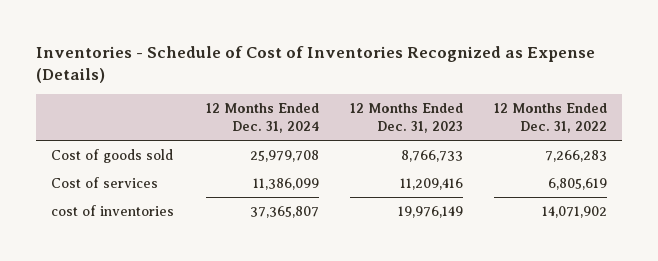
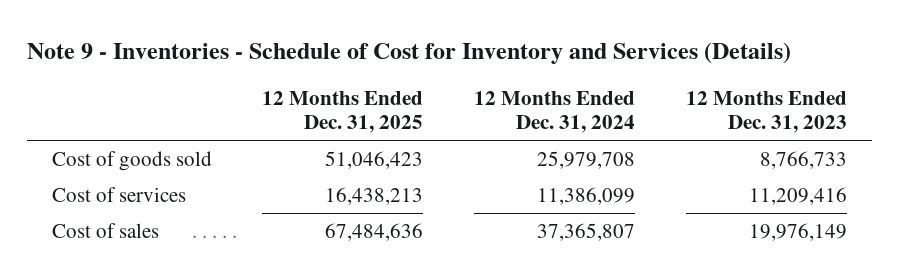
- Inventories - Schedule of Cost of Inventories Recognized as Expense (Details)
+ Note 9 - Inventories - Schedule of Cost for Inventory and Services (Details)
- | 12 Months Ended Dec. 31, 2024 | 12 Months Ended Dec. 31, 2023 | 12 Months Ended Dec. 31, 2022
+ | 12 Months Ended Dec. 31, 2025 | 12 Months Ended Dec. 31, 2024 | 12 Months Ended Dec. 31, 2023
- cost of inventories | 37,365,807 | 19,976,149 | 14,071,902
+ Cost of sales | 67,484,636 | 37,365,807 | 19,976,149

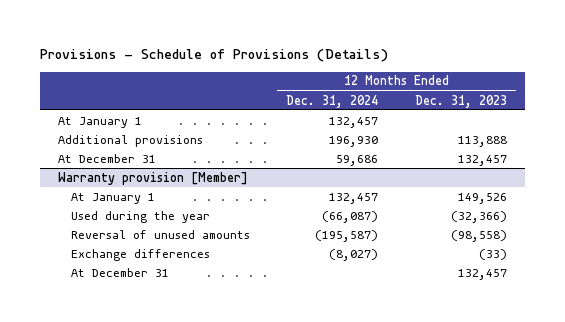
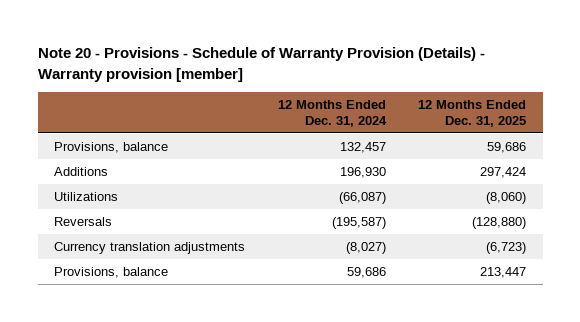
- Provisions - Schedule of Provisions (Details)
+ Note 20 - Provisions - Schedule of Warranty Provision (Details) - Warranty provision [member]
- | 12 Months Ended Dec. 31, 2024 | 12 Months Ended Dec. 31, 2023
+ | 12 Months Ended Dec. 31, 2024 | 12 Months Ended Dec. 31, 2025
- At January 1 | 132,457 |
- Additional provisions | 196,930 | 113,888
- At December 31 | 59,686 | 132,457
- Warranty provision [Member]
- At January 1 | 132,457 | 149,526
- Used during the year | (66,087) | (32,366)
- Reversal of unused amounts | (195,587) | (98,558)
- Exchange differences | (8,027) | (33)
- At December 31 | | 132,457
+ Provisions, balance | 132,457 | 59,686
+ Additions | 196,930 | 297,424
+ Utilizations | (66,087) | (8,060)
+ Reversals | (195,587) | (128,880)
+ Currency translation adjustments | (8,027) | (6,723)
+ Provisions, balance | 59,686 | 213,447

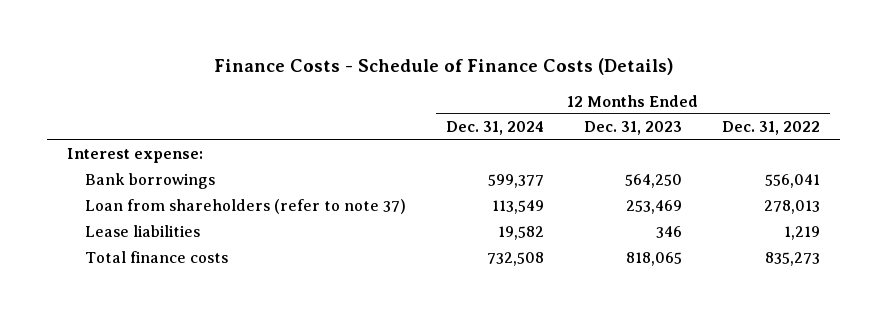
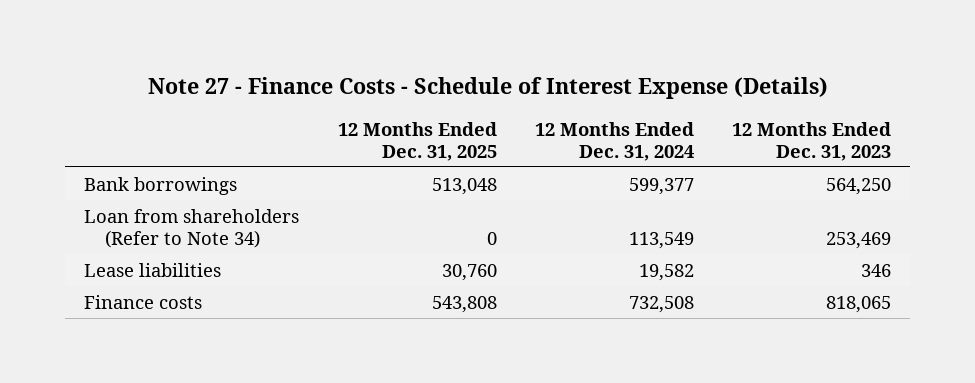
- Finance Costs - Schedule of Finance Costs (Details)
+ Note 27 - Finance Costs - Schedule of Interest Expense (Details)
- | 12 Months Ended Dec. 31, 2024 | 12 Months Ended Dec. 31, 2023 | 12 Months Ended Dec. 31, 2022
+ | 12 Months Ended Dec. 31, 2025 | 12 Months Ended Dec. 31, 2024 | 12 Months Ended Dec. 31, 2023
- Interest expense:
- Loan from shareholders (refer to note 37) | 113,549 | 253,469 | 278,013
+ Loan from shareholders (Refer to Note 34) | 0 | 113,549 | 253,469
- Total finance costs | 732,508 | 818,065 | 835,273
+ Finance costs | 543,808 | 732,508 | 818,065

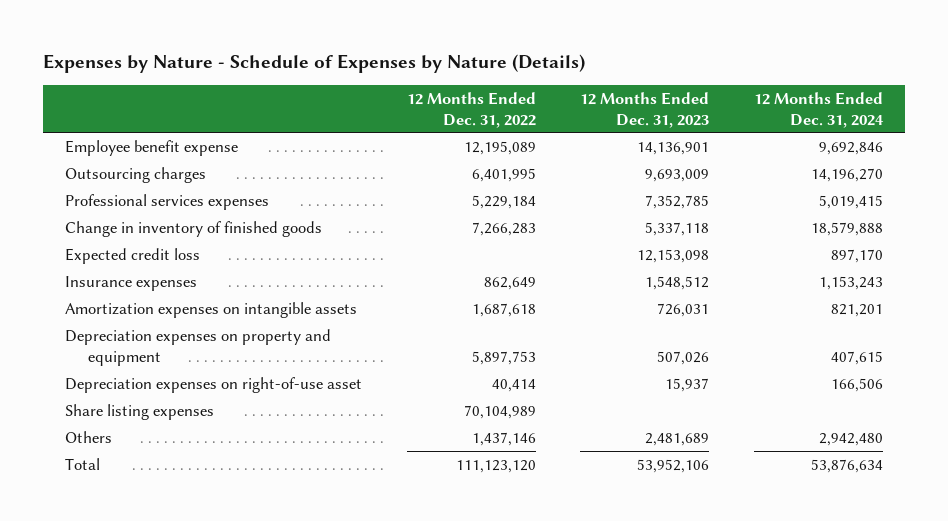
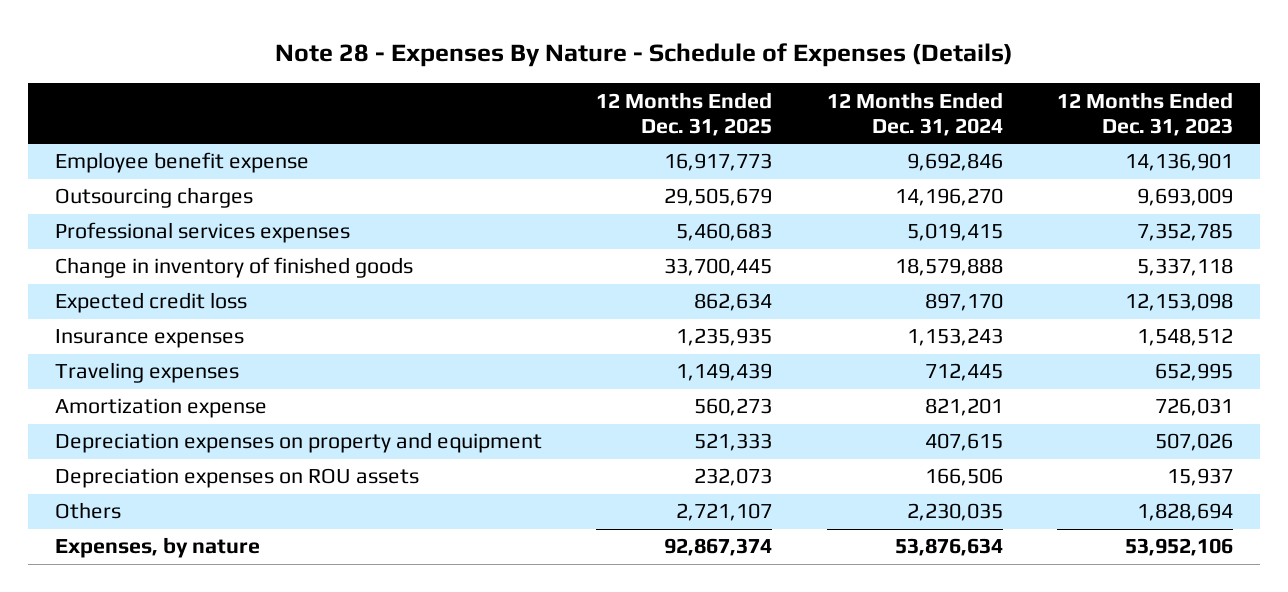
- Expenses by Nature - Schedule of Expenses by Nature (Details)
+ Note 28 - Expenses By Nature - Schedule of Expenses (Details)
- | 12 Months Ended Dec. 31, 2022 | 12 Months Ended Dec. 31, 2023 | 12 Months Ended Dec. 31, 2024
+ | 12 Months Ended Dec. 31, 2025 | 12 Months Ended Dec. 31, 2024 | 12 Months Ended Dec. 31, 2023
- Amortization expenses on intangible assets | 1,687,618 | 726,031 | 821,201
+ Traveling expenses | 1,149,439 | 712,445 | 652,995
+ Amortization expense | 560,273 | 821,201 | 726,031
- Depreciation expenses on right-of-use asset | 40,414 | 15,937 | 166,506
- Share listing expenses | 70,104,989 | |
- Others | 1,437,146 | 2,481,689 | 2,942,480
- Total | 111,123,120 | 53,952,106 | 53,876,634
+ Depreciation expenses on ROU assets | 232,073 | 166,506 | 15,937
+ Others | 2,721,107 | 2,230,035 | 1,828,694
+ Expenses, by nature | 92,867,374 | 53,876,634 | 53,952,106

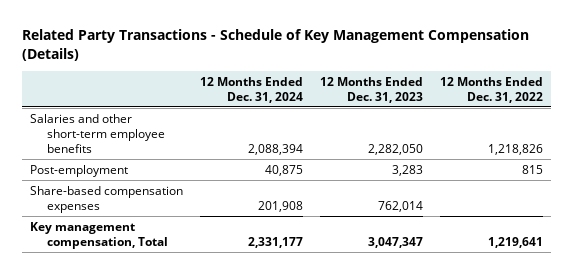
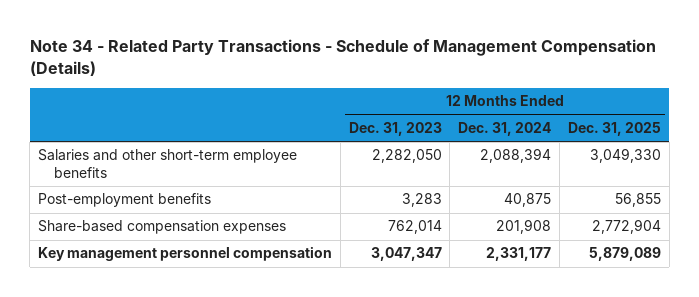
- Related Party Transactions - Schedule of Key Management Compensation (Details)
+ Note 34 - Related Party Transactions - Schedule of Management Compensation (Details)
- | 12 Months Ended Dec. 31, 2024 | 12 Months Ended Dec. 31, 2023 | 12 Months Ended Dec. 31, 2022
+ | 12 Months Ended Dec. 31, 2023 | 12 Months Ended Dec. 31, 2024 | 12 Months Ended Dec. 31, 2025
- Post-employment | 40,875 | 3,283 | 815
+ Post-employment benefits | 3,283 | 40,875 | 56,855
- Key management compensation, Total | 2,331,177 | 3,047,347 | 1,219,641
+ Key management personnel compensation | 3,047,347 | 2,331,177 | 5,879,089

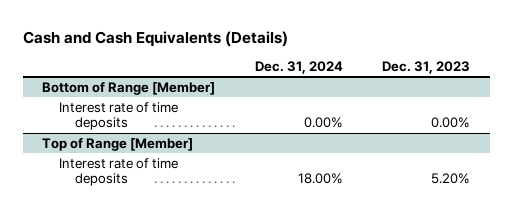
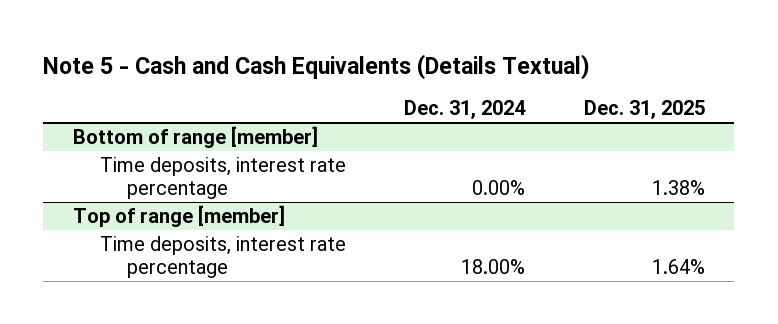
- Cash and Cash Equivalents (Details)
+ Note 5 - Cash and Cash Equivalents (Details Textual)
- | Dec. 31, 2024 | Dec. 31, 2023
+ | Dec. 31, 2024 | Dec. 31, 2025
- Bottom of Range [Member]
- Interest rate of time deposits | 0.00% | 0.00%
- Top of Range [Member]
- Interest rate of time deposits | 18.00% | 5.20%
+ Bottom of range [member]
+ Time deposits, interest rate percentage | 0.00% | 1.38%
+ Top of range [member]
+ Time deposits, interest rate percentage | 18.00% | 1.64%

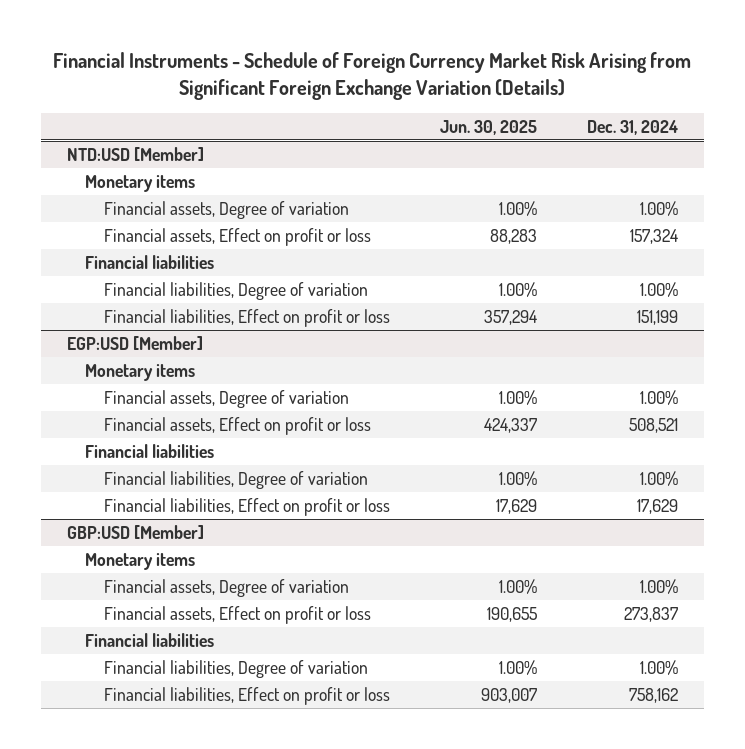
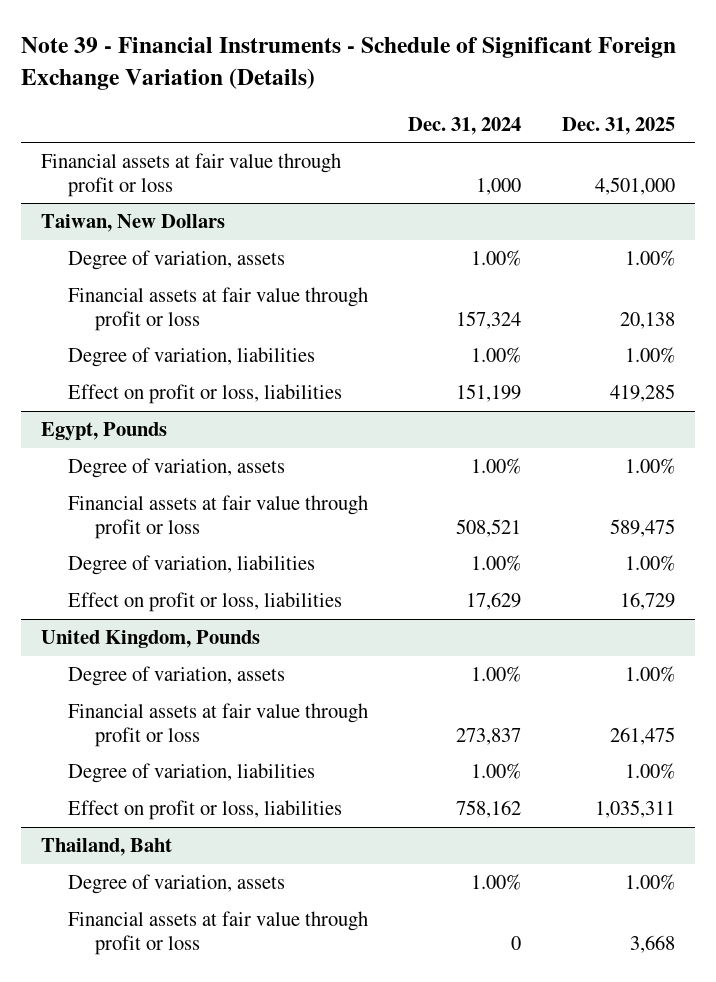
- Financial Instruments - Schedule of Foreign Currency Market Risk Arising from Significant Foreign Exchange Variation (Details)
+ Note 39 - Financial Instruments - Schedule of Significant Foreign Exchange Variation (Details)
- | Jun. 30, 2025 | Dec. 31, 2024
+ | Dec. 31, 2024 | Dec. 31, 2025
- NTD:USD [Member]
- Monetary items
- Financial assets, Degree of variation | 1.00% | 1.00%
- Financial assets, Effect on profit or loss | 88,283 | 157,324
- Financial liabilities
- Financial liabilities, Degree of variation | 1.00% | 1.00%
- Financial liabilities, Effect on profit or loss | 357,294 | 151,199
- EGP:USD [Member]
- Monetary items
- Financial assets, Degree of variation | 1.00% | 1.00%
- Financial assets, Effect on profit or loss | 424,337 | 508,521
- Financial liabilities
- Financial liabilities, Degree of variation | 1.00% | 1.00%
- Financial liabilities, Effect on profit or loss | 17,629 | 17,629
- GBP:USD [Member]
- Monetary items
- Financial assets, Degree of variation | 1.00% | 1.00%
- Financial assets, Effect on profit or loss | 190,655 | 273,837
- Financial liabilities
- Financial liabilities, Degree of variation | 1.00% | 1.00%
- Financial liabilities, Effect on profit or loss | 903,007 | 758,162
+ Financial assets at fair value through profit or loss | 1,000 | 4,501,000
+ Taiwan, New Dollars
+ Degree of variation, assets | 1.00% | 1.00%
+ Financial assets at fair value through profit or loss | 157,324 | 20,138
+ Degree of variation, liabilities | 1.00% | 1.00%
+ Effect on profit or loss, liabilities | 151,199 | 419,285
+ Egypt, Pounds
+ Degree of variation, assets | 1.00% | 1.00%
+ Financial assets at fair value through profit or loss | 508,521 | 589,475
+ Degree of variation, liabilities | 1.00% | 1.00%
+ Effect on profit or loss, liabilities | 17,629 | 16,729
+ United Kingdom, Pounds
+ Degree of variation, assets | 1.00% | 1.00%
+ Financial assets at fair value through profit or loss | 273,837 | 261,475
+ Degree of variation, liabilities | 1.00% | 1.00%
+ Effect on profit or loss, liabilities | 758,162 | 1,035,311
+ Thailand, Baht
+ Degree of variation, assets | 1.00% | 1.00%
+ Financial assets at fair value through profit or loss | 0 | 3,668

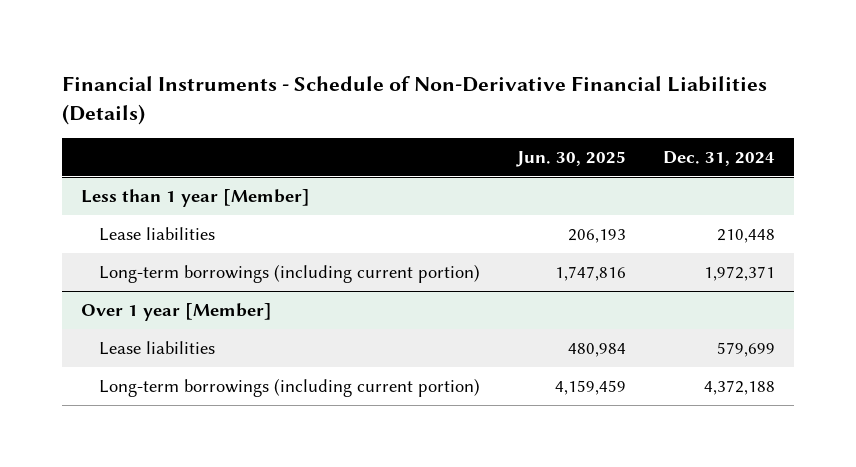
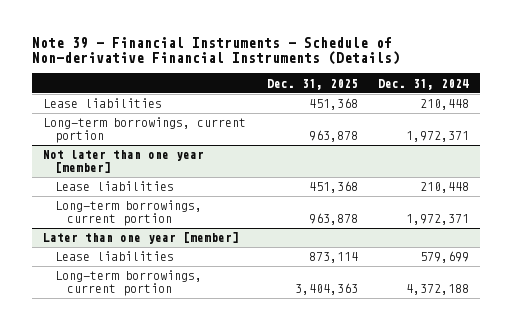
- Financial Instruments - Schedule of Non-Derivative Financial Liabilities (Details)
+ Note 39 - Financial Instruments - Schedule of Non-derivative Financial Instruments (Details)
- | Jun. 30, 2025 | Dec. 31, 2024
+ | Dec. 31, 2025 | Dec. 31, 2024
- Less than 1 year [Member]
- Long-term borrowings (including current portion) | 1,747,816 | 1,972,371
- Over 1 year [Member]
+ Long-term borrowings, current portion | 963,878 | 1,972,371
+ Not later than one year [member]
+ Lease liabilities | 451,368 | 210,448
+ Long-term borrowings, current portion | 963,878 | 1,972,371
+ Later than one year [member]
- Long-term borrowings (including current portion) | 4,159,459 | 4,372,188
+ Long-term borrowings, current portion | 3,404,363 | 4,372,188

